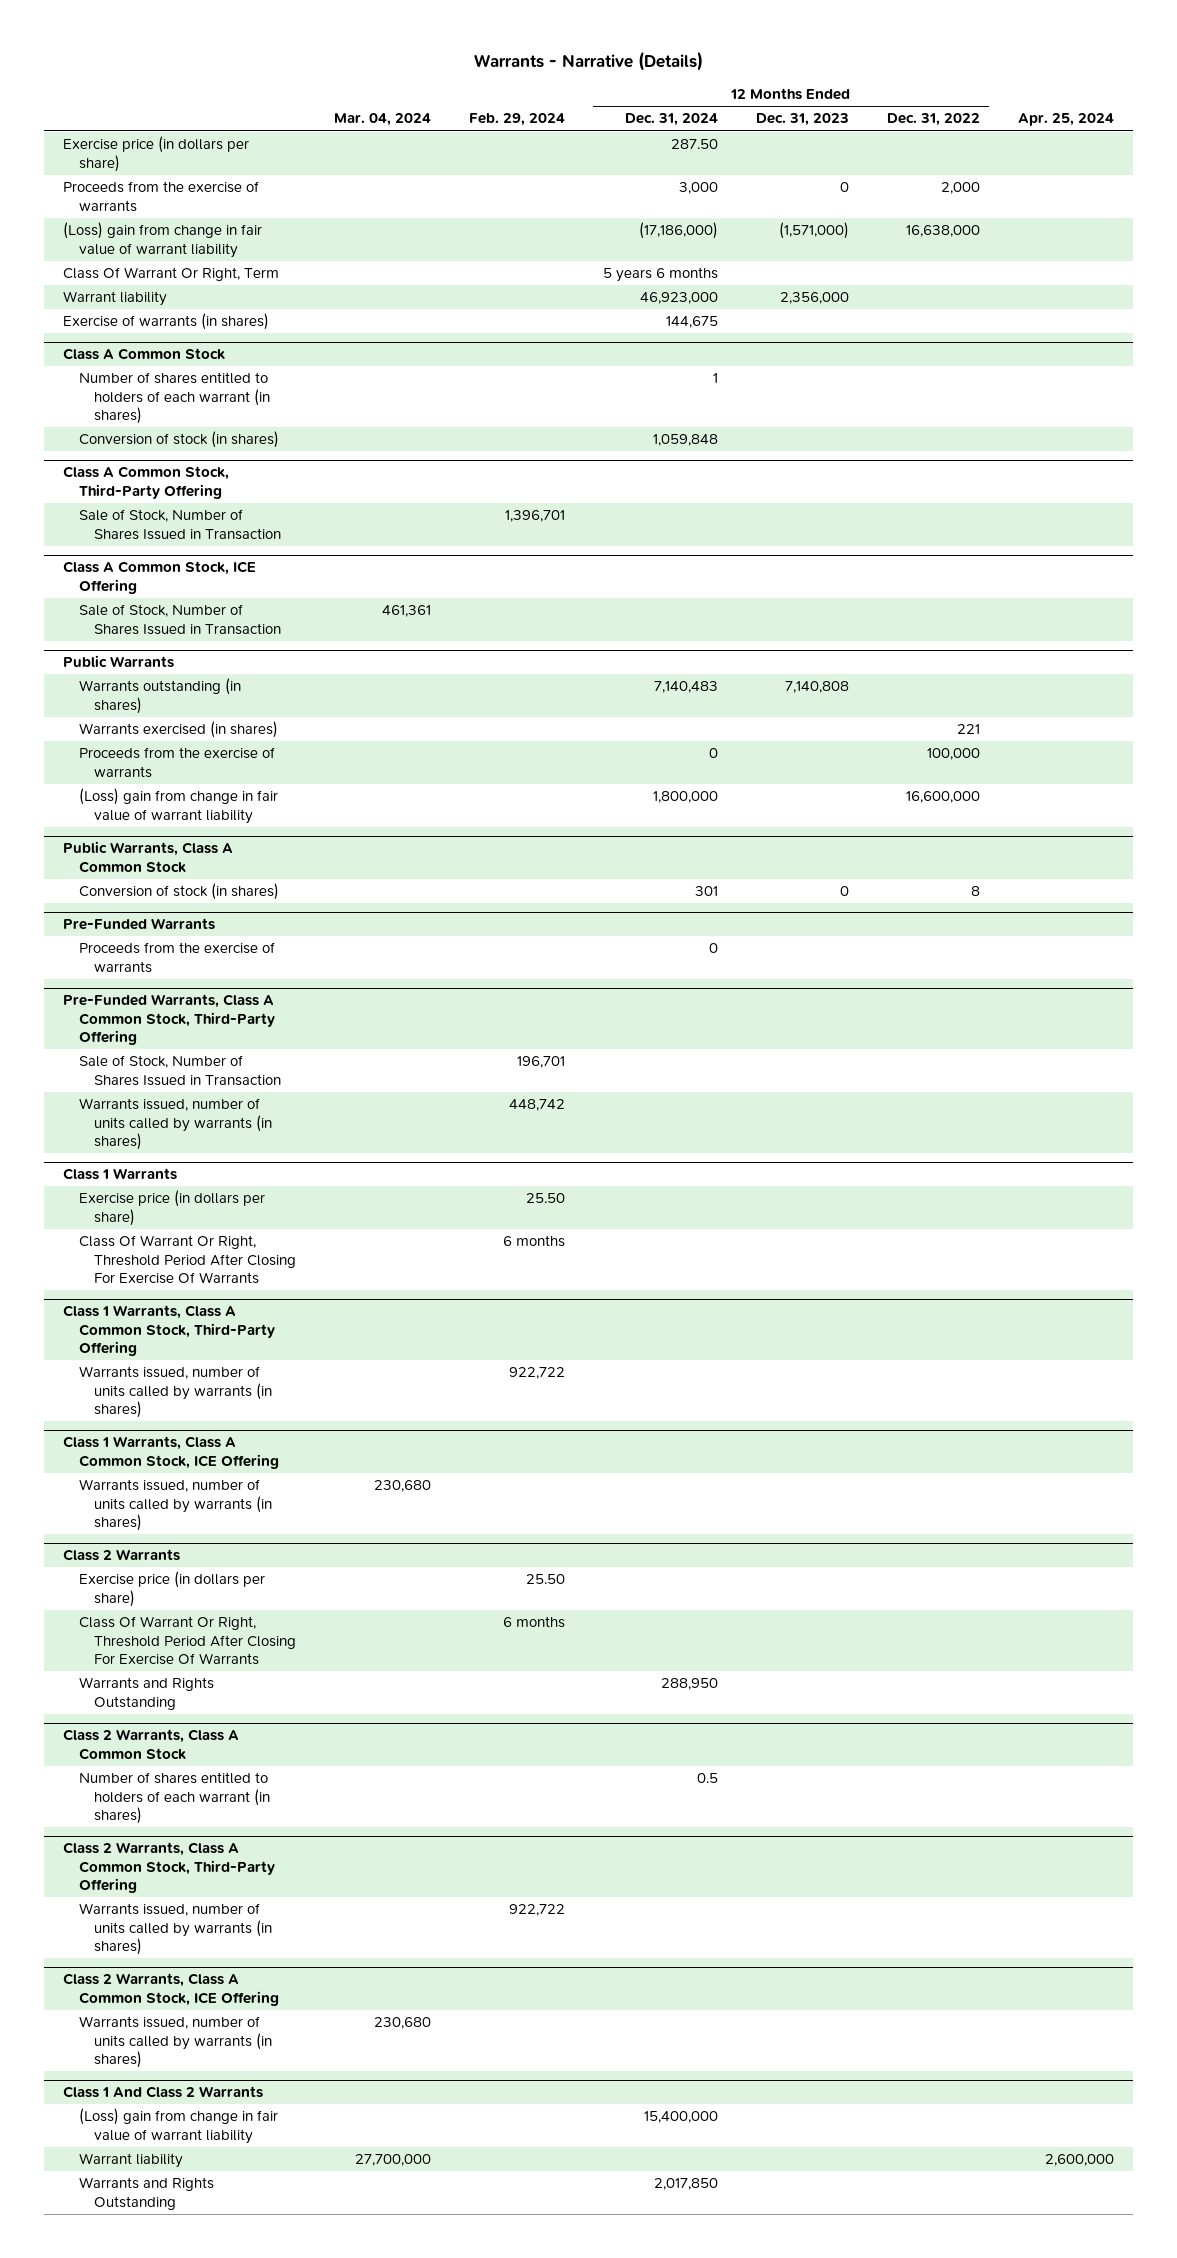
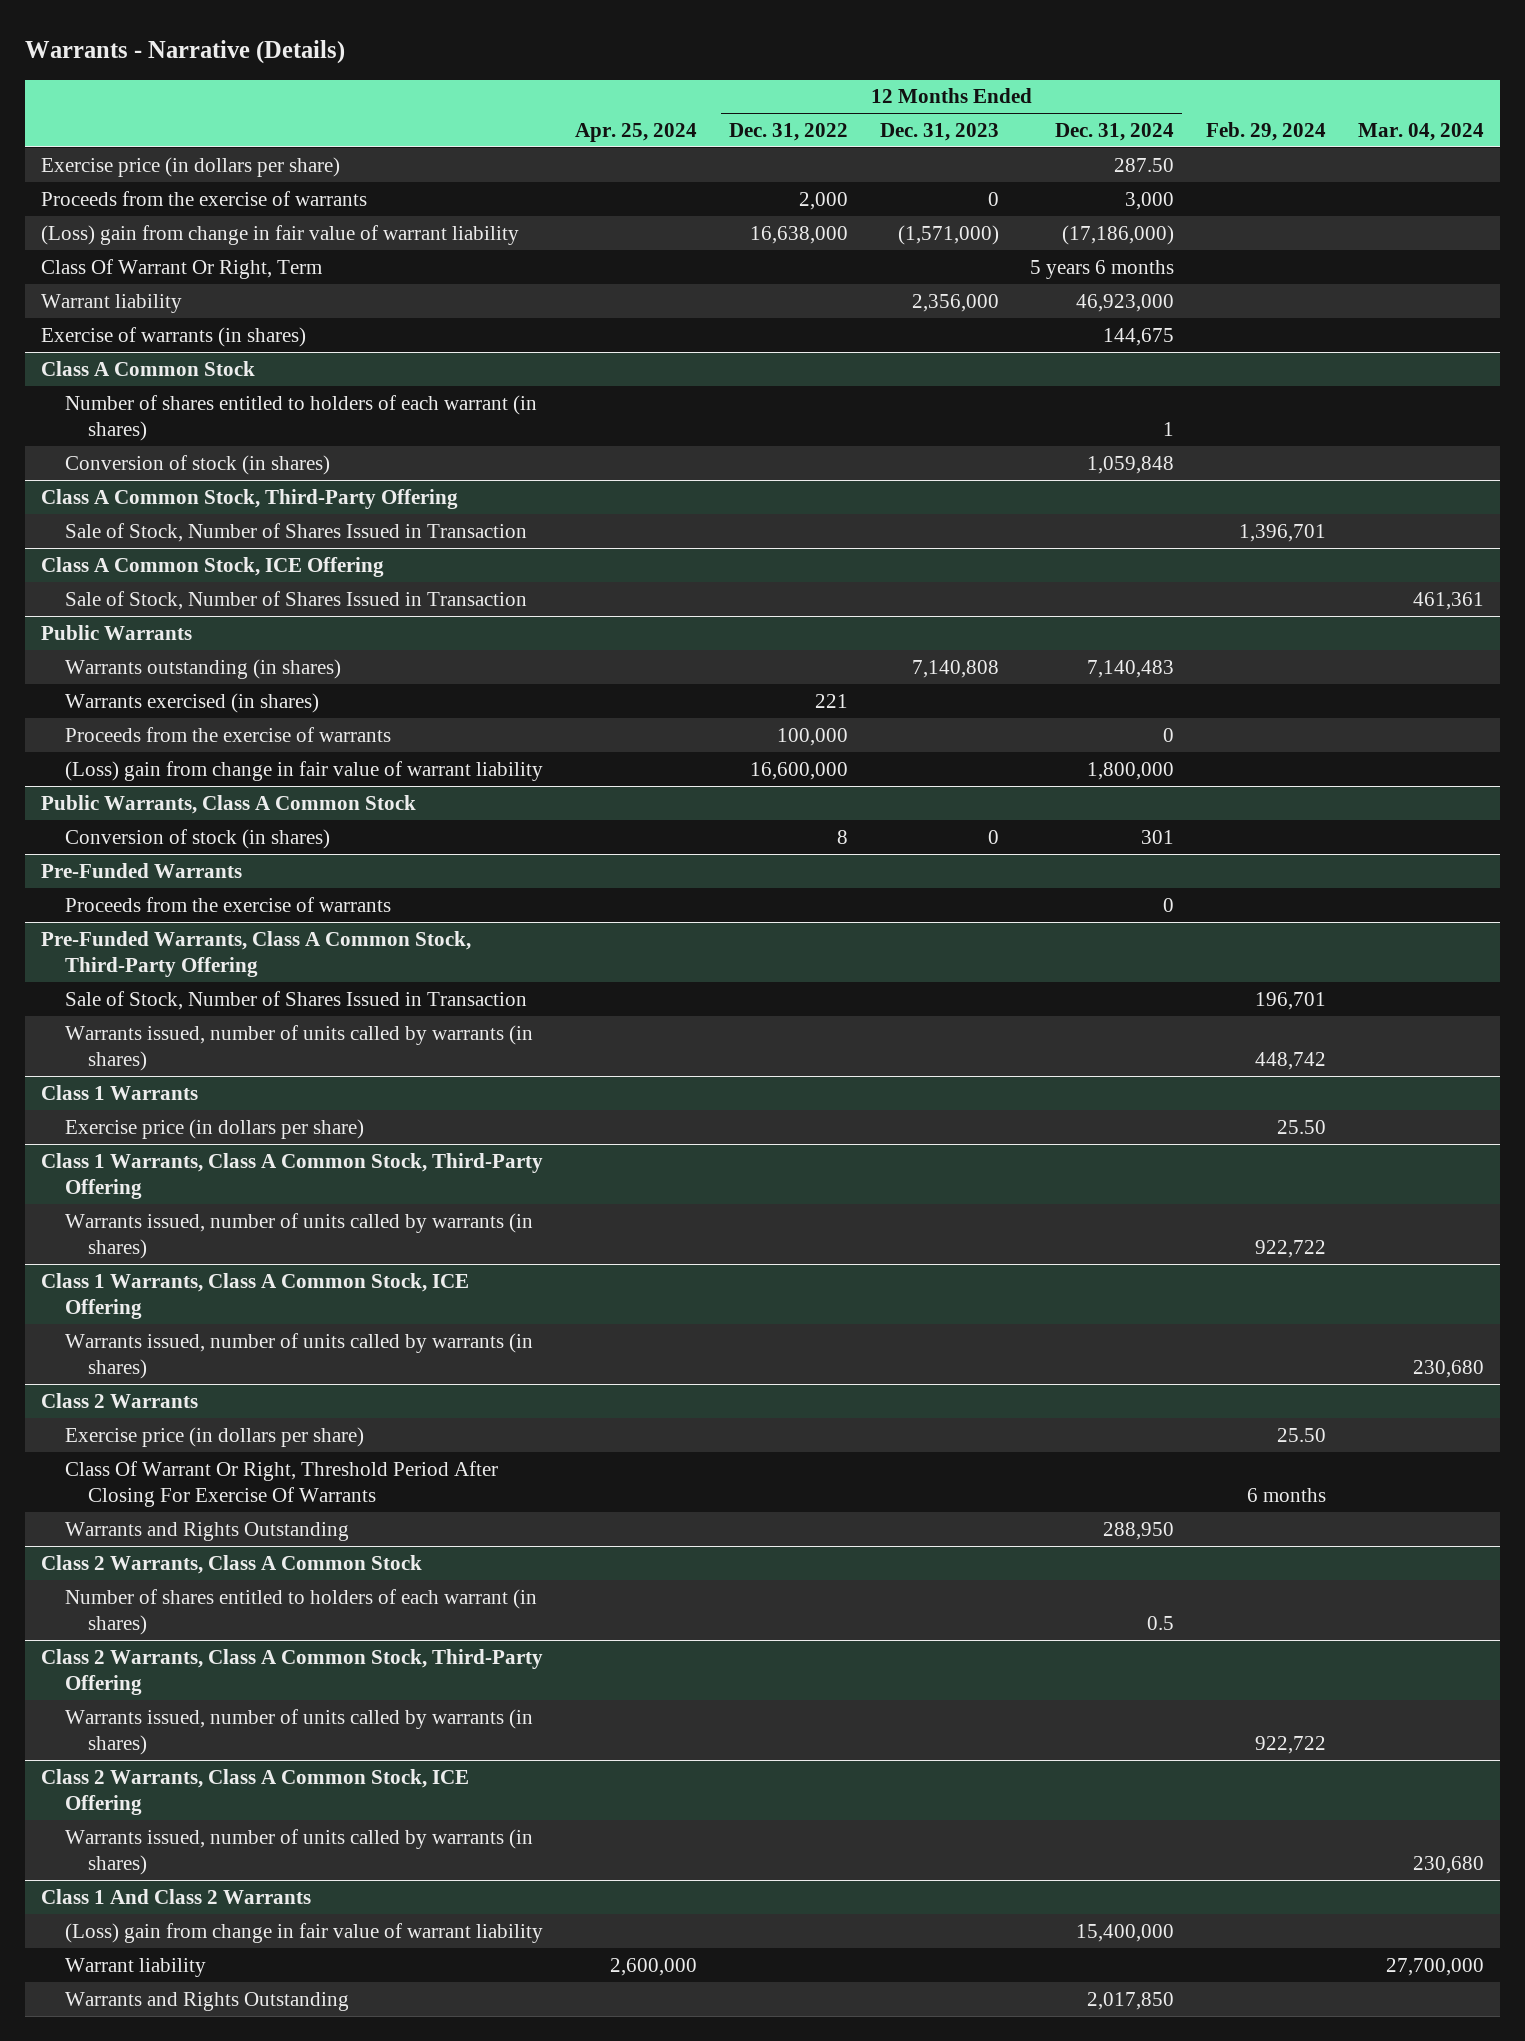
- | Mar. 04, 2024 | Feb. 29, 2024 | 12 Months Ended Dec. 31, 2024 | 12 Months Ended Dec. 31, 2023 | 12 Months Ended Dec. 31, 2022 | Apr. 25, 2024
+ | Apr. 25, 2024 | 12 Months Ended Dec. 31, 2022 | 12 Months Ended Dec. 31, 2023 | 12 Months Ended Dec. 31, 2024 | Feb. 29, 2024 | Mar. 04, 2024
@ Class 1 Warrants
- Class Of Warrant Or Right, Threshold Period After Closing For Exercise Of Warrants | | 6 months | | | |

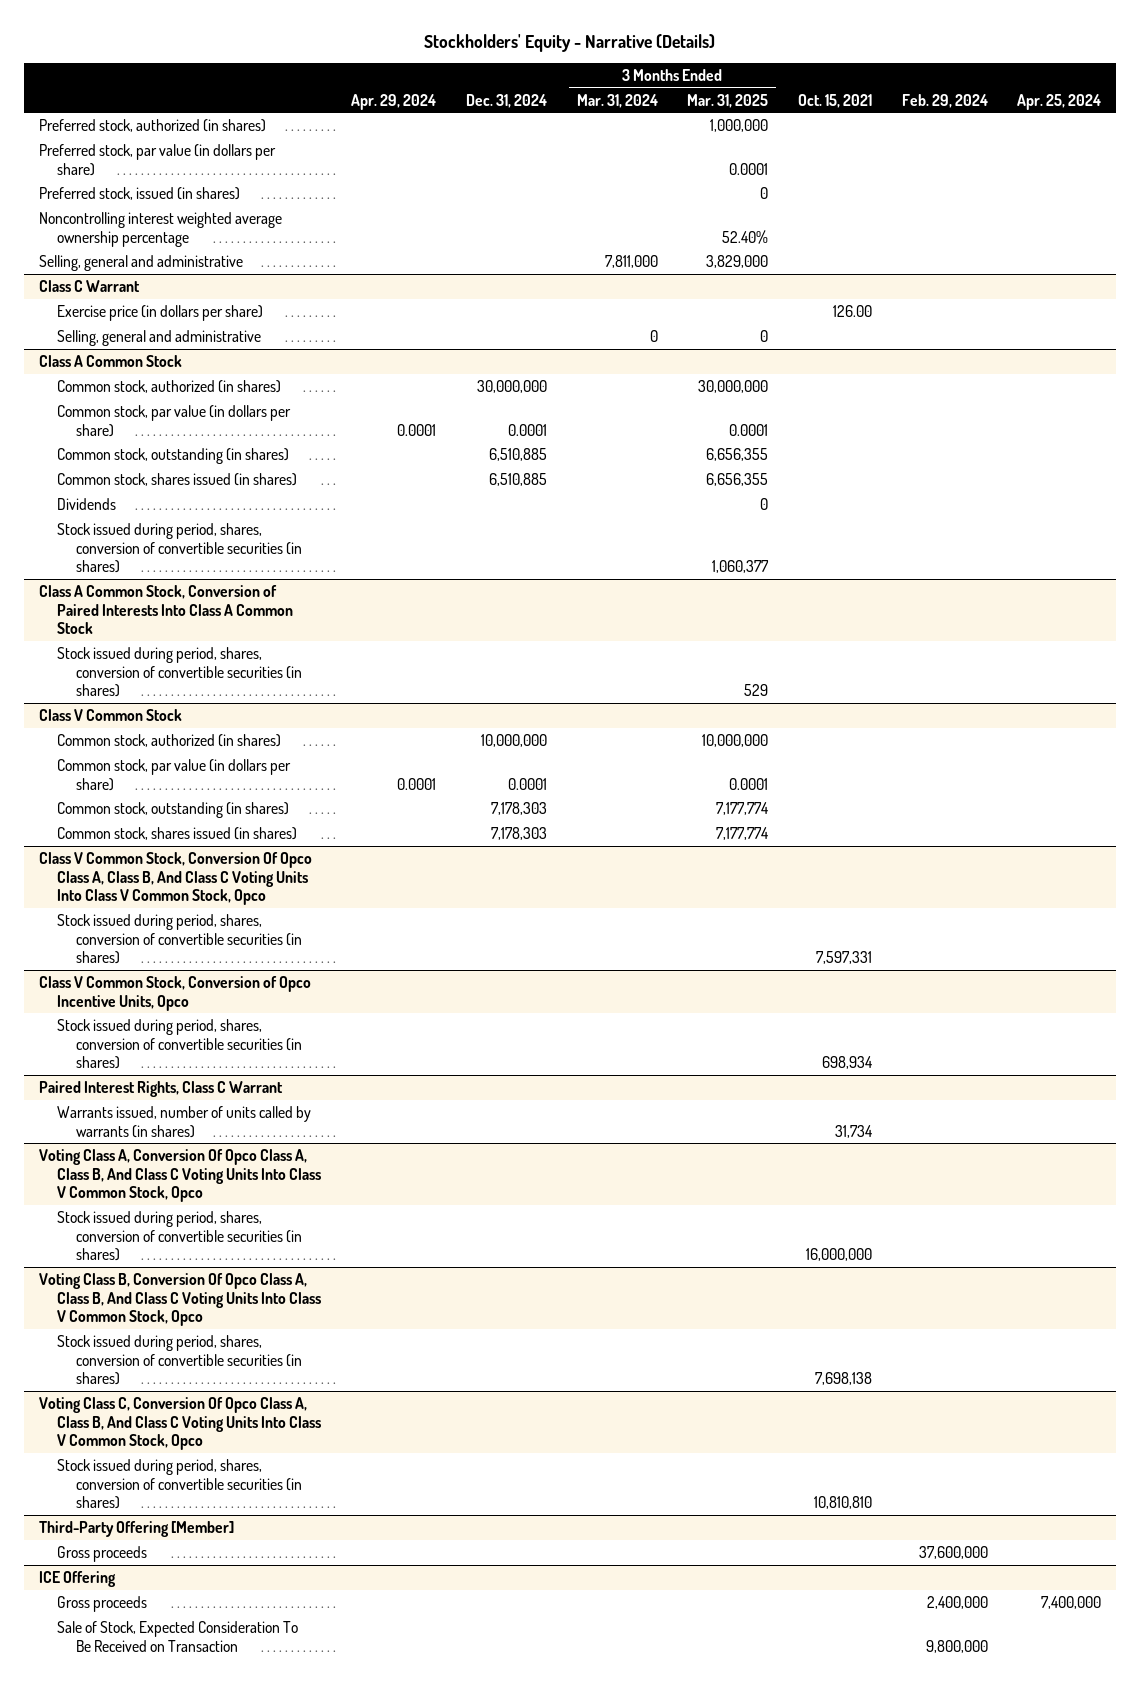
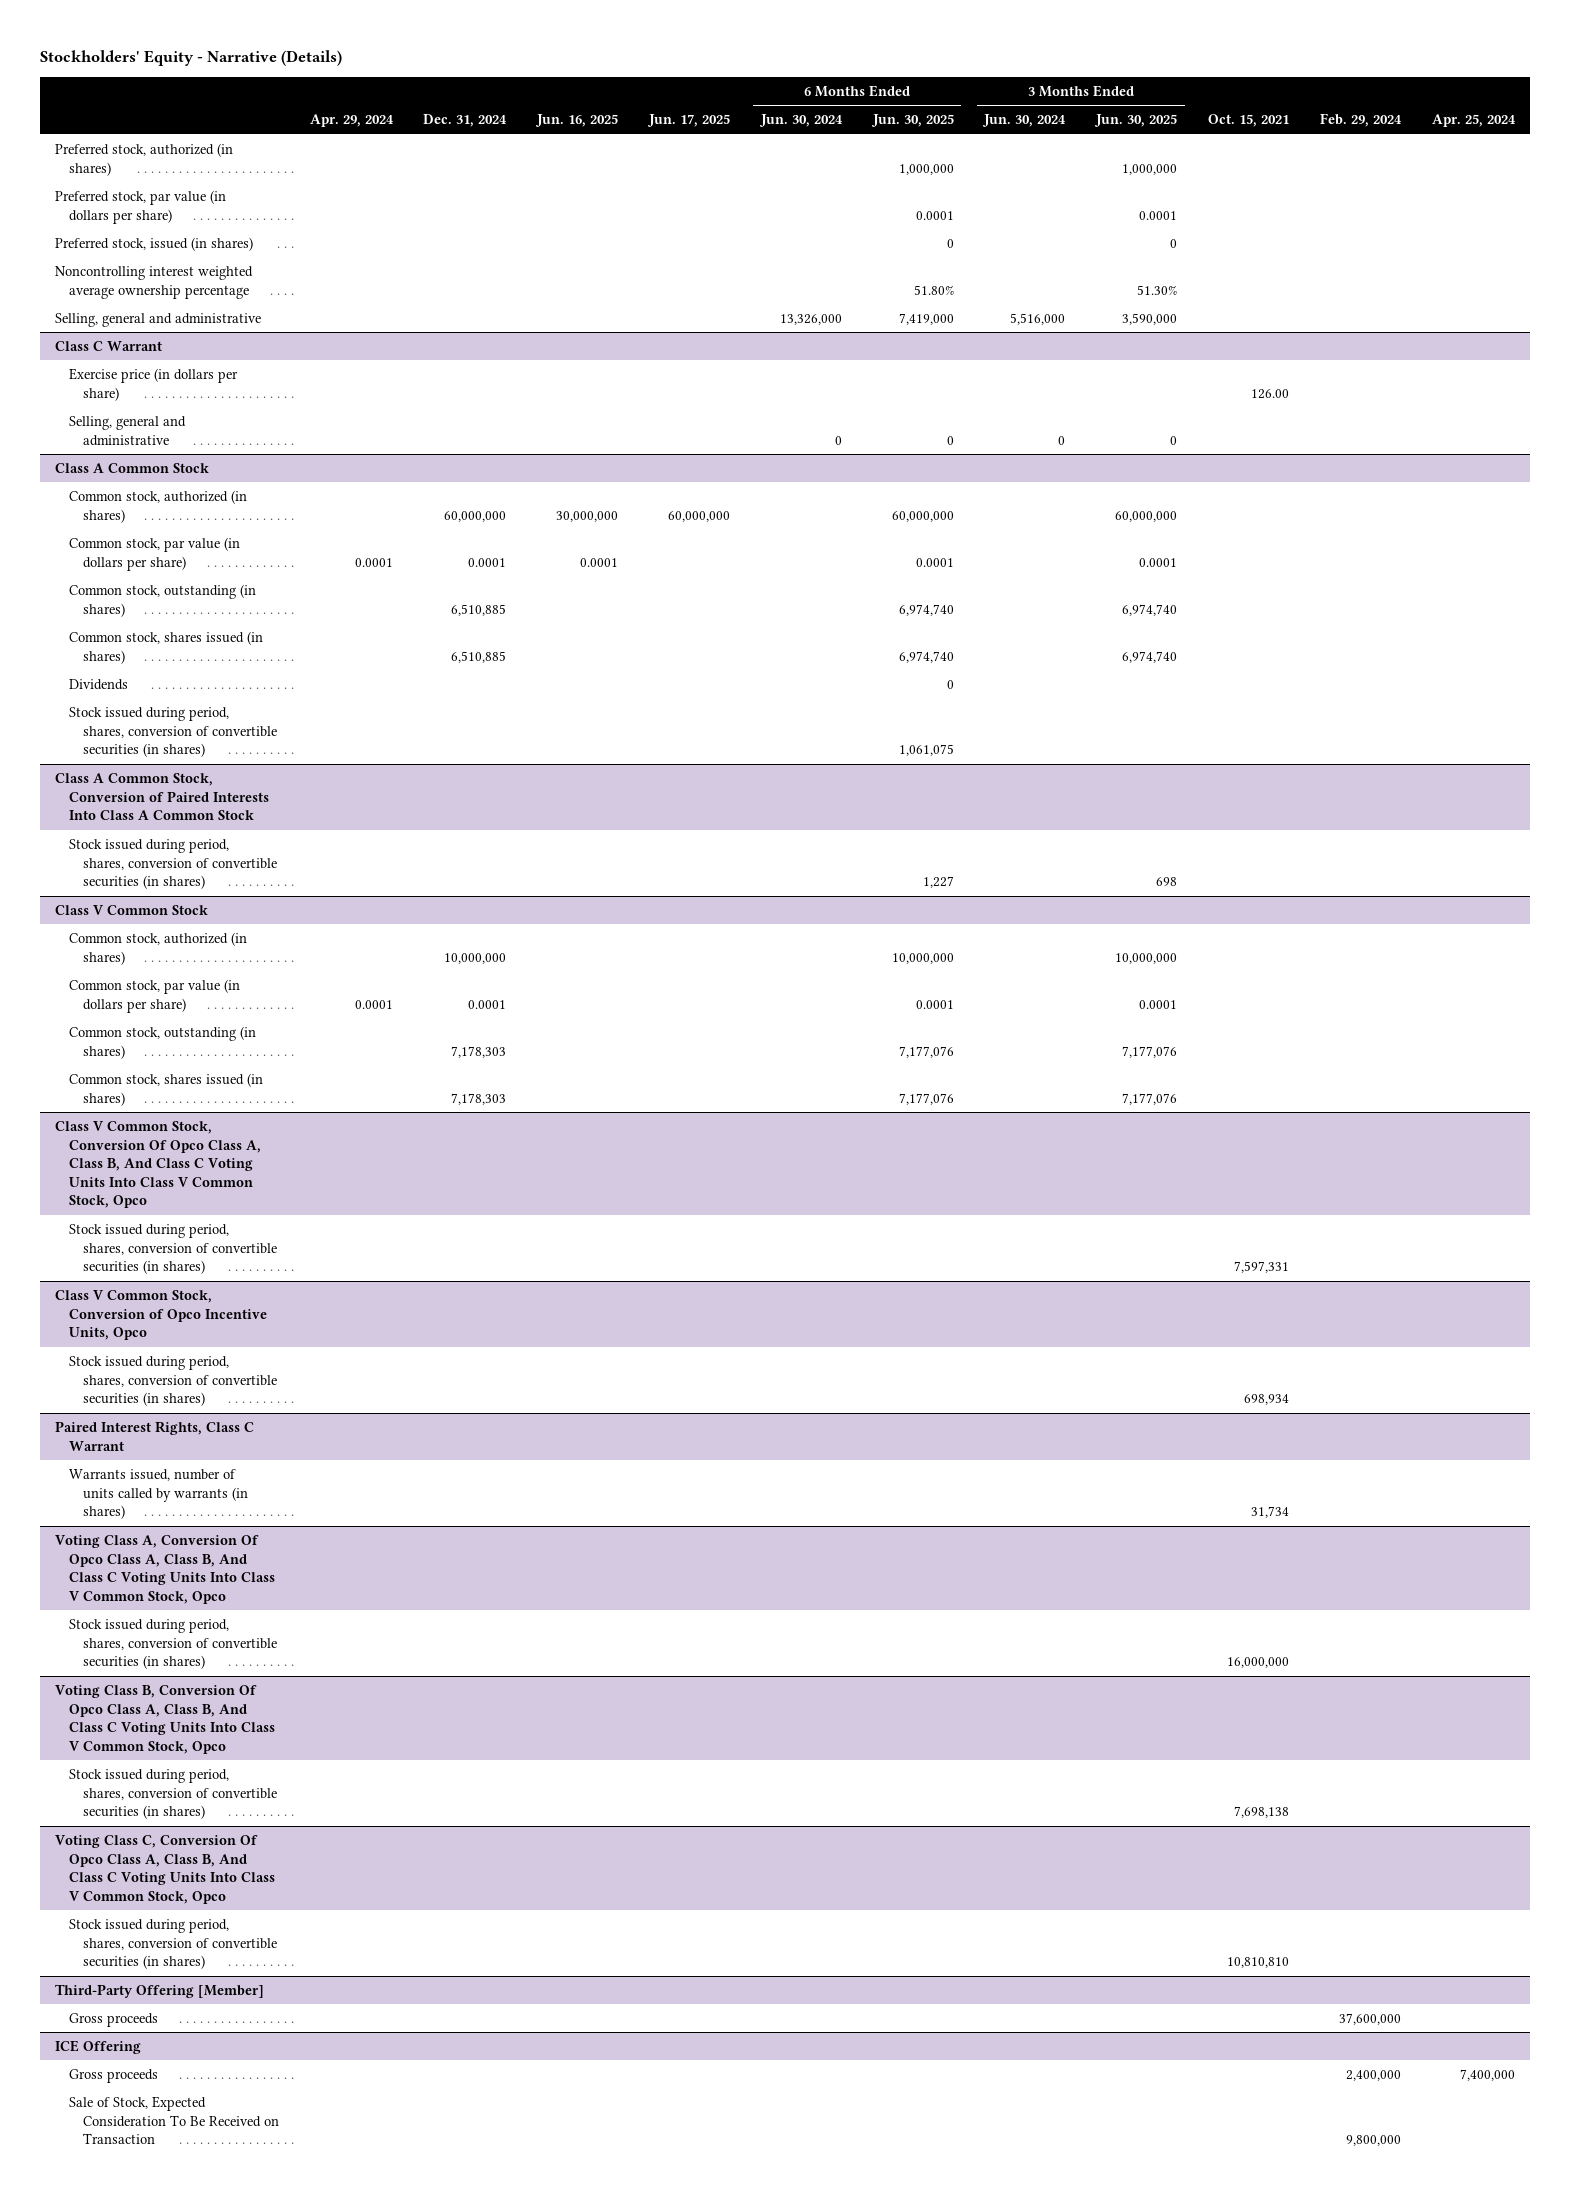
- | Apr. 29, 2024 | Dec. 31, 2024 | 3 Months Ended Mar. 31, 2024 | 3 Months Ended Mar. 31, 2025 | Oct. 15, 2021 | Feb. 29, 2024 | Apr. 25, 2024
+ | Apr. 29, 2024 | Dec. 31, 2024 | Jun. 16, 2025 | Jun. 17, 2025 | 6 Months Ended Jun. 30, 2024 | 6 Months Ended Jun. 30, 2025 | 3 Months Ended Jun. 30, 2024 | 3 Months Ended Jun. 30, 2025 | Oct. 15, 2021 | Feb. 29, 2024 | Apr. 25, 2024
@ Class A Common Stock
- Common stock, authorized (in shares) | | 30,000,000 | | 30,000,000 | | |
+ Common stock, authorized (in shares) | | 60,000,000 | 30,000,000 | 60,000,000 | | 60,000,000 | | 60,000,000 | | |

